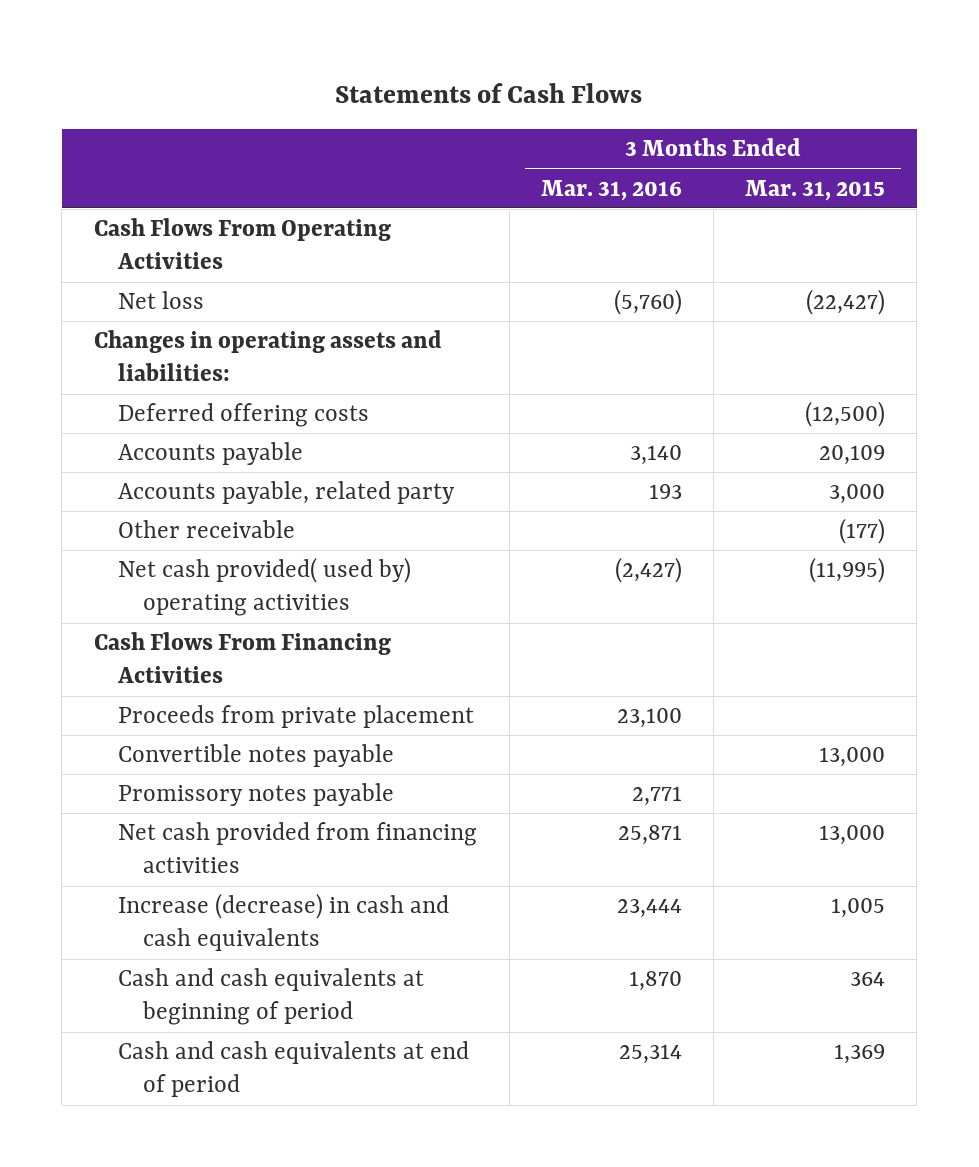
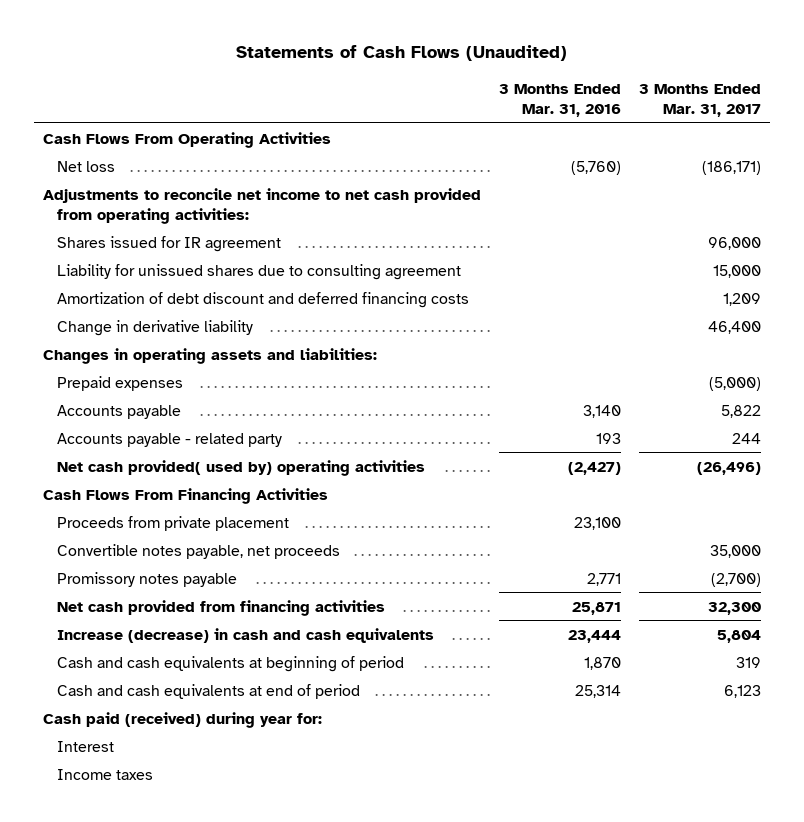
- Statements of Cash Flows
+ Statements of Cash Flows (Unaudited)
- | 3 Months Ended Mar. 31, 2016 | 3 Months Ended Mar. 31, 2015
+ | 3 Months Ended Mar. 31, 2016 | 3 Months Ended Mar. 31, 2017
+ Adjustments to reconcile net income to net cash provided from operating activities:
+ Shares issued for IR agreement | | 96,000
+ Liability for unissued shares due to consulting agreement | | 15,000
+ Amortization of debt discount and deferred financing costs | | 1,209
+ Change in derivative liability | | 46,400
- Deferred offering costs | | (12,500)
+ Prepaid expenses | | (5,000)
- Accounts payable, related party | 193 | 3,000
- Other receivable | | (177)
+ Accounts payable - related party | 193 | 244
- Convertible notes payable | | 13,000
+ Convertible notes payable, net proceeds | | 35,000
+ Cash paid (received) during year for:
+ Interest
+ Income taxes

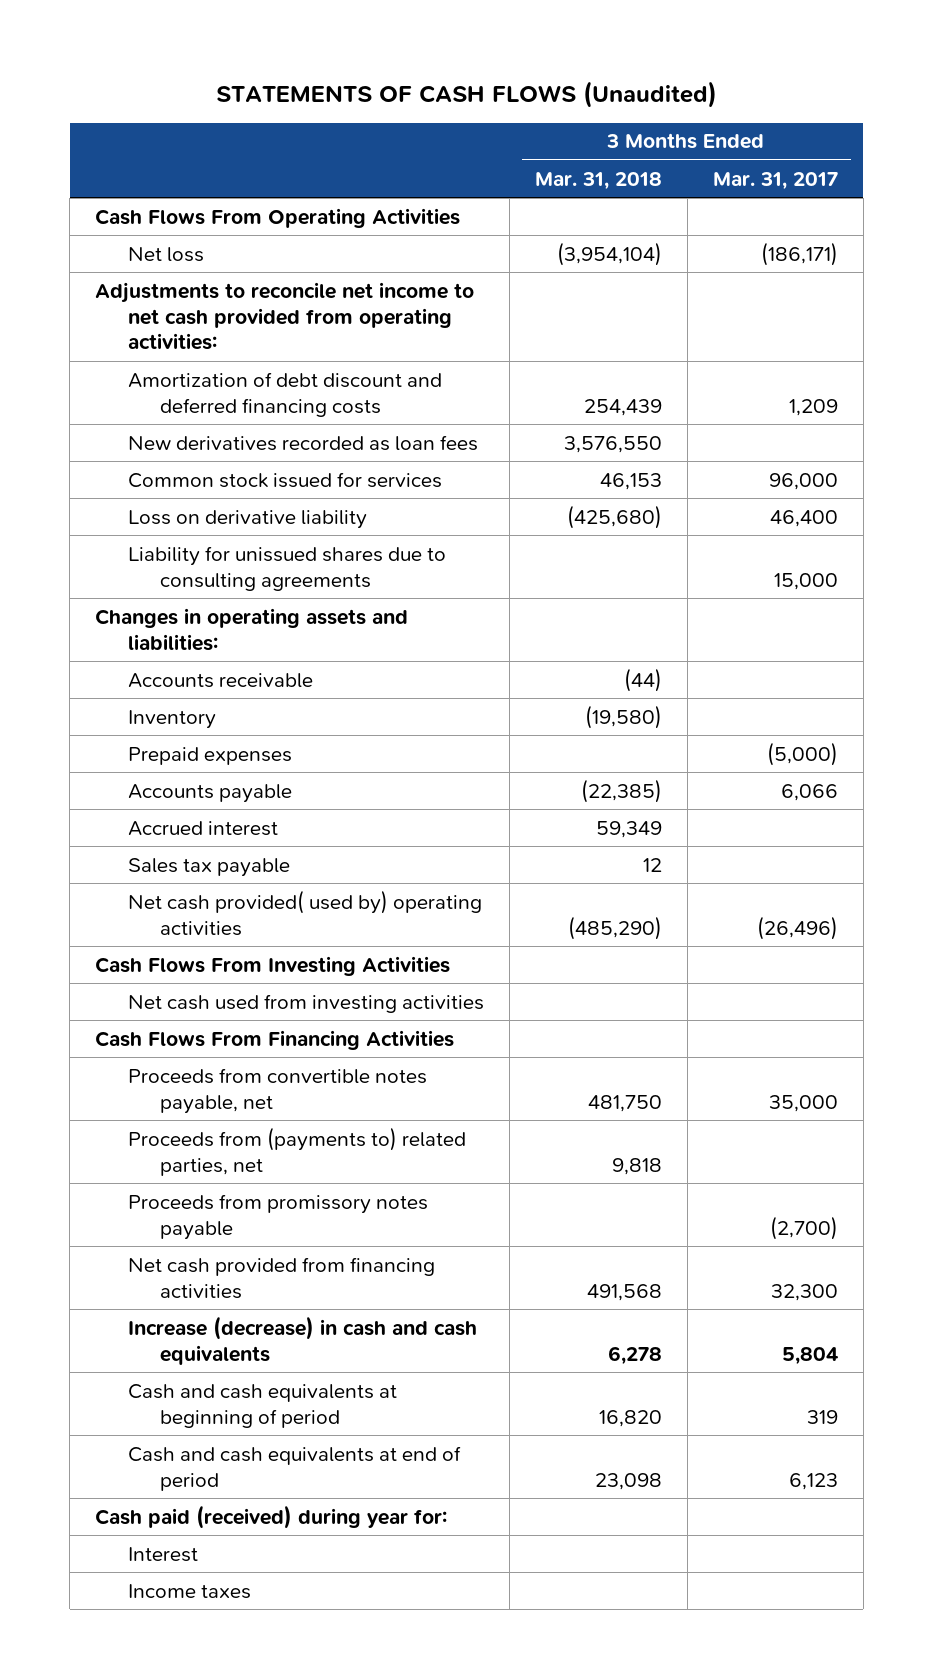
- Statements of Cash Flows (Unaudited)
+ STATEMENTS OF CASH FLOWS (Unaudited)
- | 3 Months Ended Mar. 31, 2016 | 3 Months Ended Mar. 31, 2017
+ | 3 Months Ended Mar. 31, 2018 | 3 Months Ended Mar. 31, 2017
- Shares issued for IR agreement | | 96,000
- Liability for unissued shares due to consulting agreement | | 15,000
- Change in derivative liability | | 46,400
+ New derivatives recorded as loan fees | 3,576,550 |
+ Common stock issued for services | 46,153 | 96,000
+ Loss on derivative liability | (425,680) | 46,400
+ Liability for unissued shares due to consulting agreements | | 15,000
+ Accounts receivable | (44) |
+ Inventory | (19,580) |
- Accounts payable | 3,140 | 5,822
- Accounts payable - related party | 193 | 244
+ Accounts payable | (22,385) | 6,066
+ Accrued interest | 59,349 |
+ Sales tax payable | 12 |
+ Cash Flows From Investing Activities
+ Net cash used from investing activities
- Proceeds from private placement | 23,100 |
- Convertible notes payable, net proceeds | | 35,000
- Promissory notes payable | 2,771 | (2,700)
+ Proceeds from convertible notes payable, net | 481,750 | 35,000
+ Proceeds from (payments to) related parties, net | 9,818 |
+ Proceeds from promissory notes payable | | (2,700)

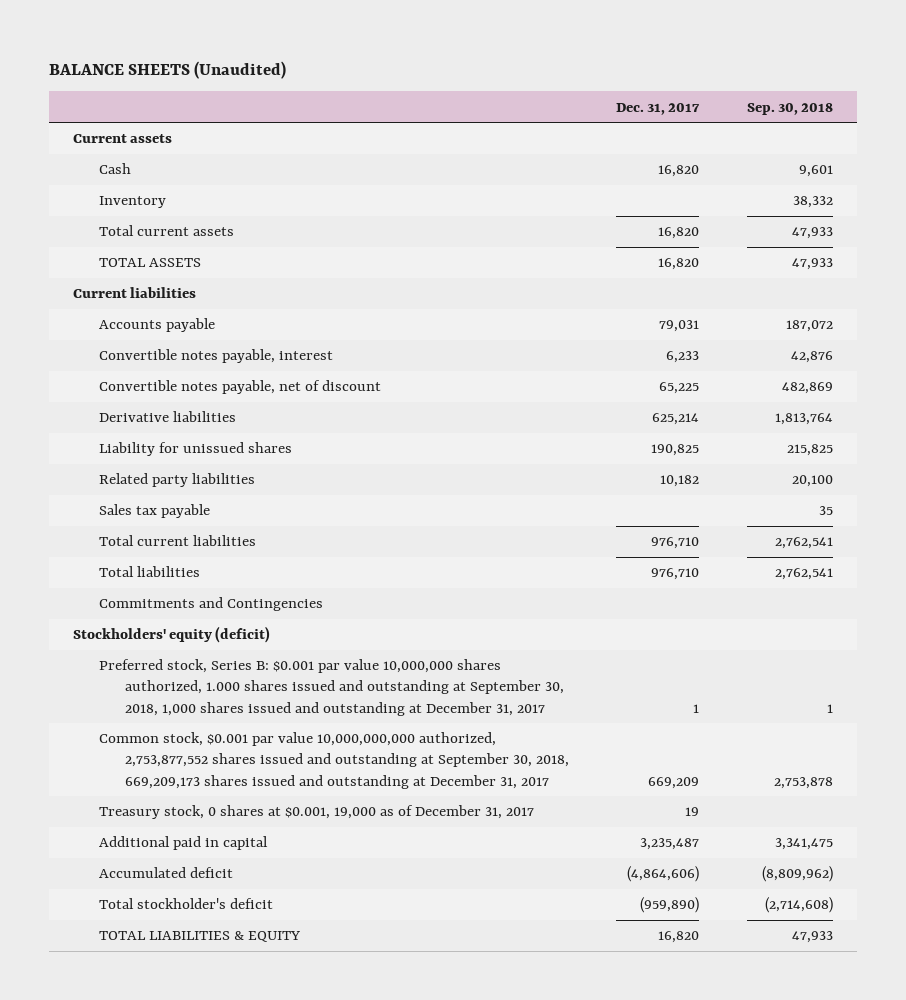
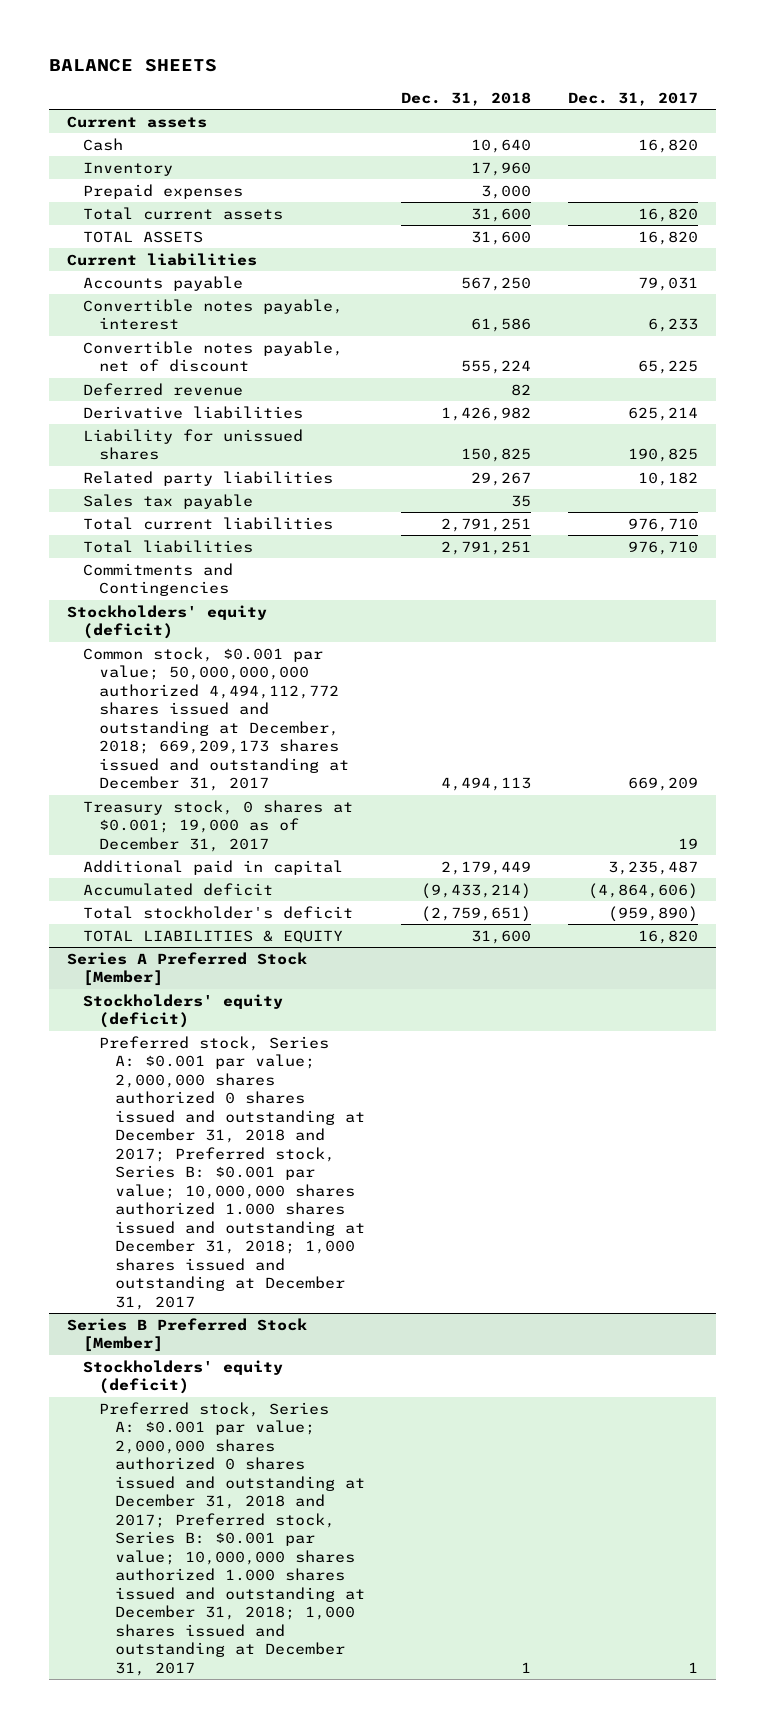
- BALANCE SHEETS (Unaudited)
+ BALANCE SHEETS
- | Dec. 31, 2017 | Sep. 30, 2018
+ | Dec. 31, 2018 | Dec. 31, 2017
+ Prepaid expenses | 3,000 |
+ Deferred revenue | 82 |
- Preferred stock, Series B: $0.001 par value 10,000,000 shares authorized, 1.000 shares issued and outstanding at September 30, 2018, 1,000 shares issued and outstanding at December 31, 2017 | 1 | 1
- Common stock, $0.001 par value 10,000,000,000 authorized, 2,753,877,552 shares issued and outstanding at September 30, 2018, 669,209,173 shares issued and outstanding at December 31, 2017 | 669,209 | 2,753,878
- Treasury stock, 0 shares at $0.001, 19,000 as of December 31, 2017 | 19 |
+ Common stock, $0.001 par value; 50,000,000,000 authorized 4,494,112,772 shares issued and outstanding at December, 2018; 669,209,173 shares issued and outstanding at December 31, 2017 | 4,494,113 | 669,209
+ Treasury stock, 0 shares at $0.001; 19,000 as of December 31, 2017 | | 19
+ Series A Preferred Stock [Member]
+ Stockholders' equity (deficit)
+ Preferred stock, Series A: $0.001 par value; 2,000,000 shares authorized 0 shares issued and outstanding at December 31, 2018 and 2017; Preferred stock, Series B: $0.001 par value; 10,000,000 shares authorized 1.000 shares issued and outstanding at December 31, 2018; 1,000 shares issued and outstanding at December 31, 2017
+ Series B Preferred Stock [Member]
+ Stockholders' equity (deficit)
+ Preferred stock, Series A: $0.001 par value; 2,000,000 shares authorized 0 shares issued and outstanding at December 31, 2018 and 2017; Preferred stock, Series B: $0.001 par value; 10,000,000 shares authorized 1.000 shares issued and outstanding at December 31, 2018; 1,000 shares issued and outstanding at December 31, 2017 | 1 | 1

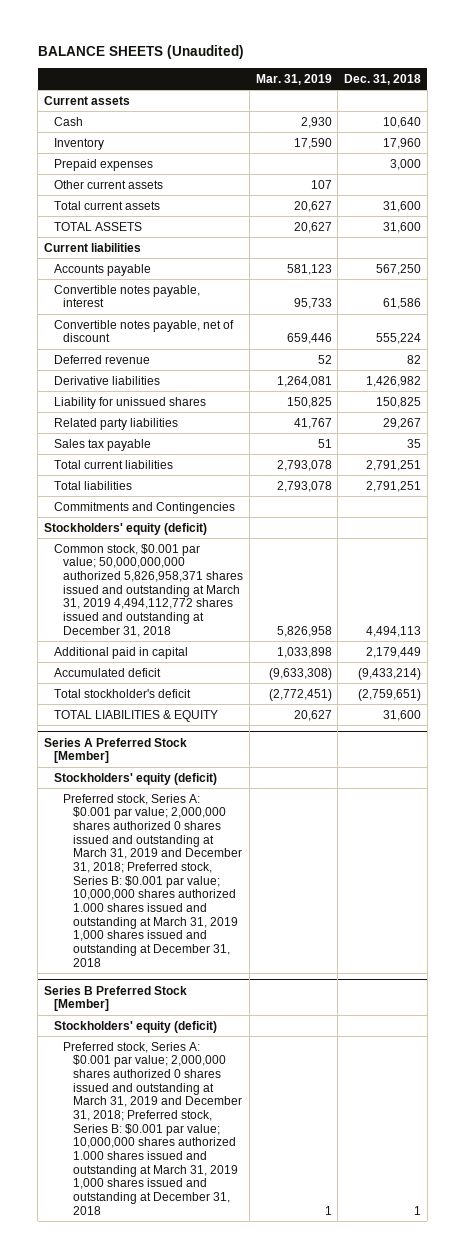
- BALANCE SHEETS
+ BALANCE SHEETS (Unaudited)
- | Dec. 31, 2018 | Dec. 31, 2017
+ | Mar. 31, 2019 | Dec. 31, 2018
+ Other current assets | 107 |
- Common stock, $0.001 par value; 50,000,000,000 authorized 4,494,112,772 shares issued and outstanding at December, 2018; 669,209,173 shares issued and outstanding at December 31, 2017 | 4,494,113 | 669,209
- Treasury stock, 0 shares at $0.001; 19,000 as of December 31, 2017 | | 19
+ Common stock, $0.001 par value; 50,000,000,000 authorized 5,826,958,371 shares issued and outstanding at March 31, 2019 4,494,112,772 shares issued and outstanding at December 31, 2018 | 5,826,958 | 4,494,113
@ Series A Preferred Stock [Member]
- Preferred stock, Series A: $0.001 par value; 2,000,000 shares authorized 0 shares issued and outstanding at December 31, 2018 and 2017; Preferred stock, Series B: $0.001 par value; 10,000,000 shares authorized 1.000 shares issued and outstanding at December 31, 2018; 1,000 shares issued and outstanding at December 31, 2017
+ Preferred stock, Series A: $0.001 par value; 2,000,000 shares authorized 0 shares issued and outstanding at March 31, 2019 and December 31, 2018; Preferred stock, Series B: $0.001 par value; 10,000,000 shares authorized 1.000 shares issued and outstanding at March 31, 2019 1,000 shares issued and outstanding at December 31, 2018
@ Series B Preferred Stock [Member]
- Preferred stock, Series A: $0.001 par value; 2,000,000 shares authorized 0 shares issued and outstanding at December 31, 2018 and 2017; Preferred stock, Series B: $0.001 par value; 10,000,000 shares authorized 1.000 shares issued and outstanding at December 31, 2018; 1,000 shares issued and outstanding at December 31, 2017 | 1 | 1
+ Preferred stock, Series A: $0.001 par value; 2,000,000 shares authorized 0 shares issued and outstanding at March 31, 2019 and December 31, 2018; Preferred stock, Series B: $0.001 par value; 10,000,000 shares authorized 1.000 shares issued and outstanding at March 31, 2019 1,000 shares issued and outstanding at December 31, 2018 | 1 | 1

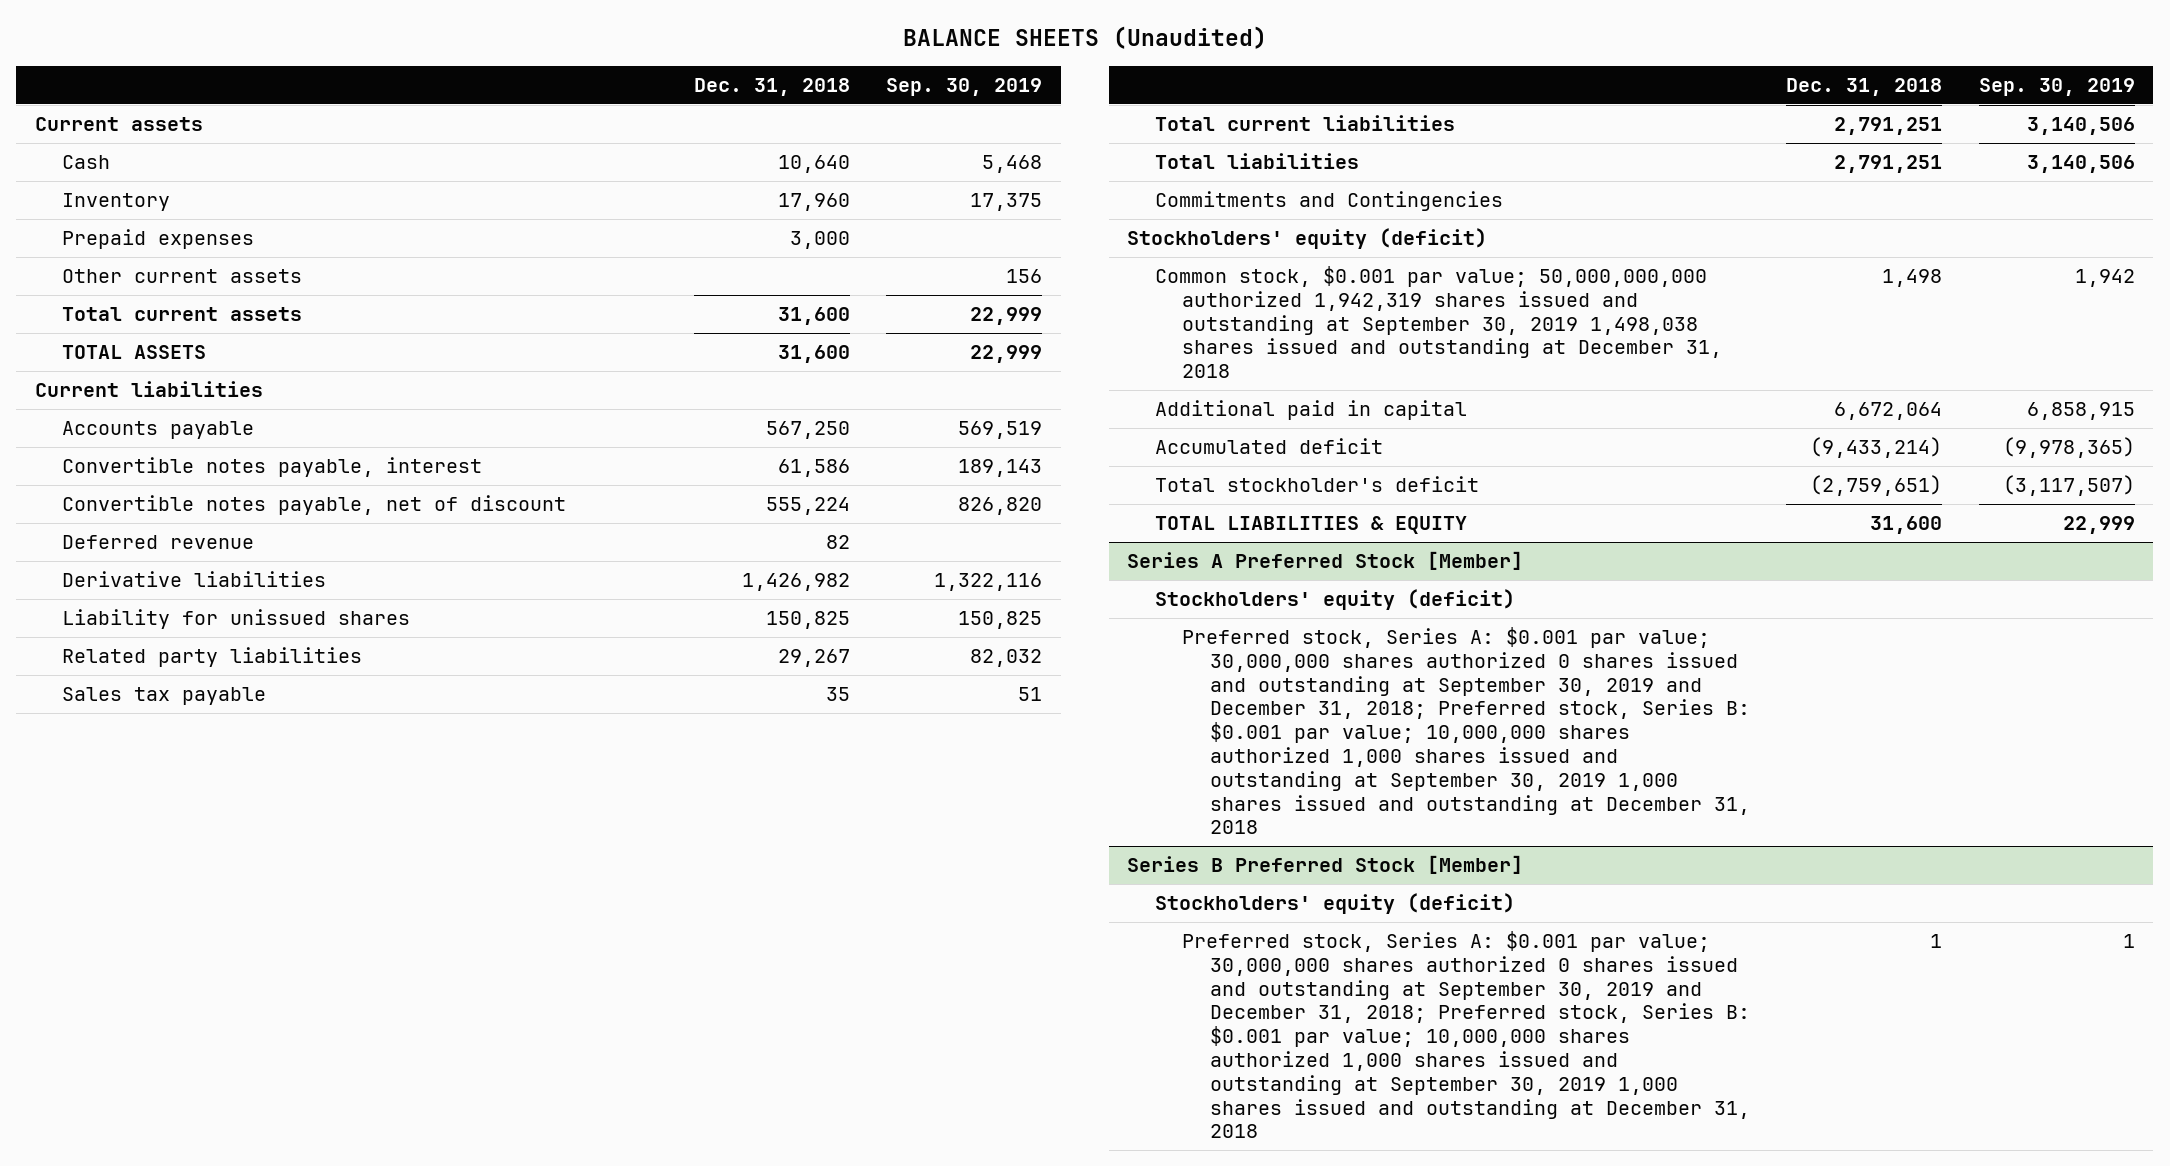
- | Mar. 31, 2019 | Dec. 31, 2018
+ | Dec. 31, 2018 | Sep. 30, 2019
- Common stock, $0.001 par value; 50,000,000,000 authorized 5,826,958,371 shares issued and outstanding at March 31, 2019 4,494,112,772 shares issued and outstanding at December 31, 2018 | 5,826,958 | 4,494,113
- Additional paid in capital | 1,033,898 | 2,179,449
+ Common stock, $0.001 par value; 50,000,000,000 authorized 1,942,319 shares issued and outstanding at September 30, 2019 1,498,038 shares issued and outstanding at December 31, 2018 | 1,498 | 1,942
+ Additional paid in capital | 6,672,064 | 6,858,915
@ Series A Preferred Stock [Member]
- Preferred stock, Series A: $0.001 par value; 2,000,000 shares authorized 0 shares issued and outstanding at March 31, 2019 and December 31, 2018; Preferred stock, Series B: $0.001 par value; 10,000,000 shares authorized 1.000 shares issued and outstanding at March 31, 2019 1,000 shares issued and outstanding at December 31, 2018
+ Preferred stock, Series A: $0.001 par value; 30,000,000 shares authorized 0 shares issued and outstanding at September 30, 2019 and December 31, 2018; Preferred stock, Series B: $0.001 par value; 10,000,000 shares authorized 1,000 shares issued and outstanding at September 30, 2019 1,000 shares issued and outstanding at December 31, 2018
@ Series B Preferred Stock [Member]
- Preferred stock, Series A: $0.001 par value; 2,000,000 shares authorized 0 shares issued and outstanding at March 31, 2019 and December 31, 2018; Preferred stock, Series B: $0.001 par value; 10,000,000 shares authorized 1.000 shares issued and outstanding at March 31, 2019 1,000 shares issued and outstanding at December 31, 2018 | 1 | 1
+ Preferred stock, Series A: $0.001 par value; 30,000,000 shares authorized 0 shares issued and outstanding at September 30, 2019 and December 31, 2018; Preferred stock, Series B: $0.001 par value; 10,000,000 shares authorized 1,000 shares issued and outstanding at September 30, 2019 1,000 shares issued and outstanding at December 31, 2018 | 1 | 1

